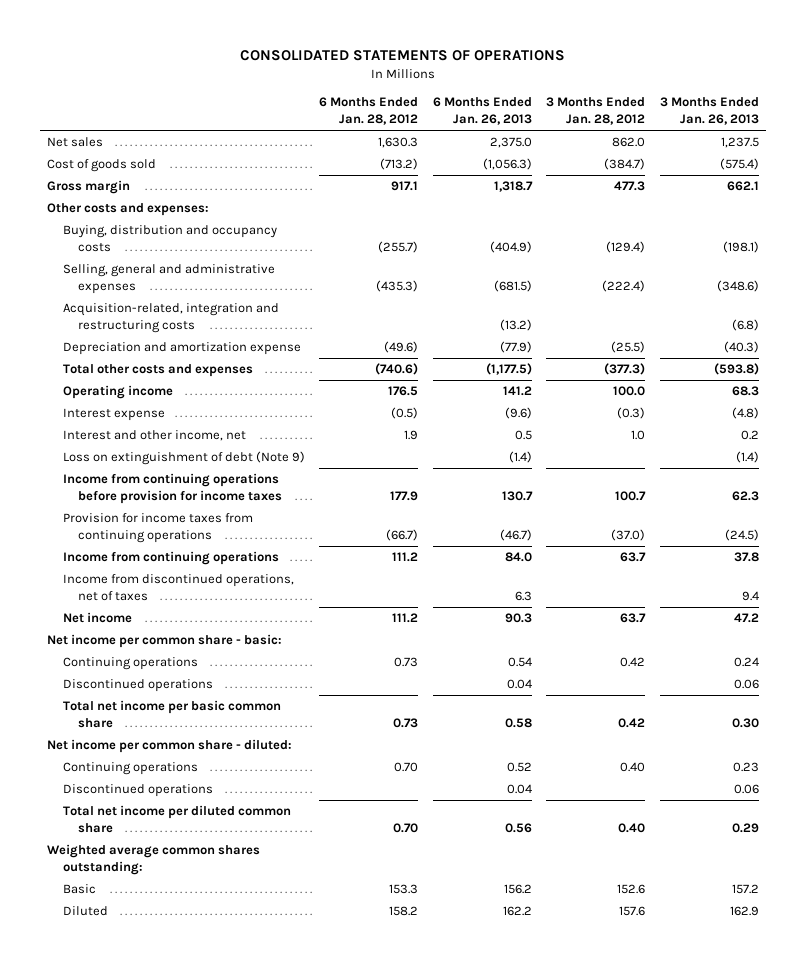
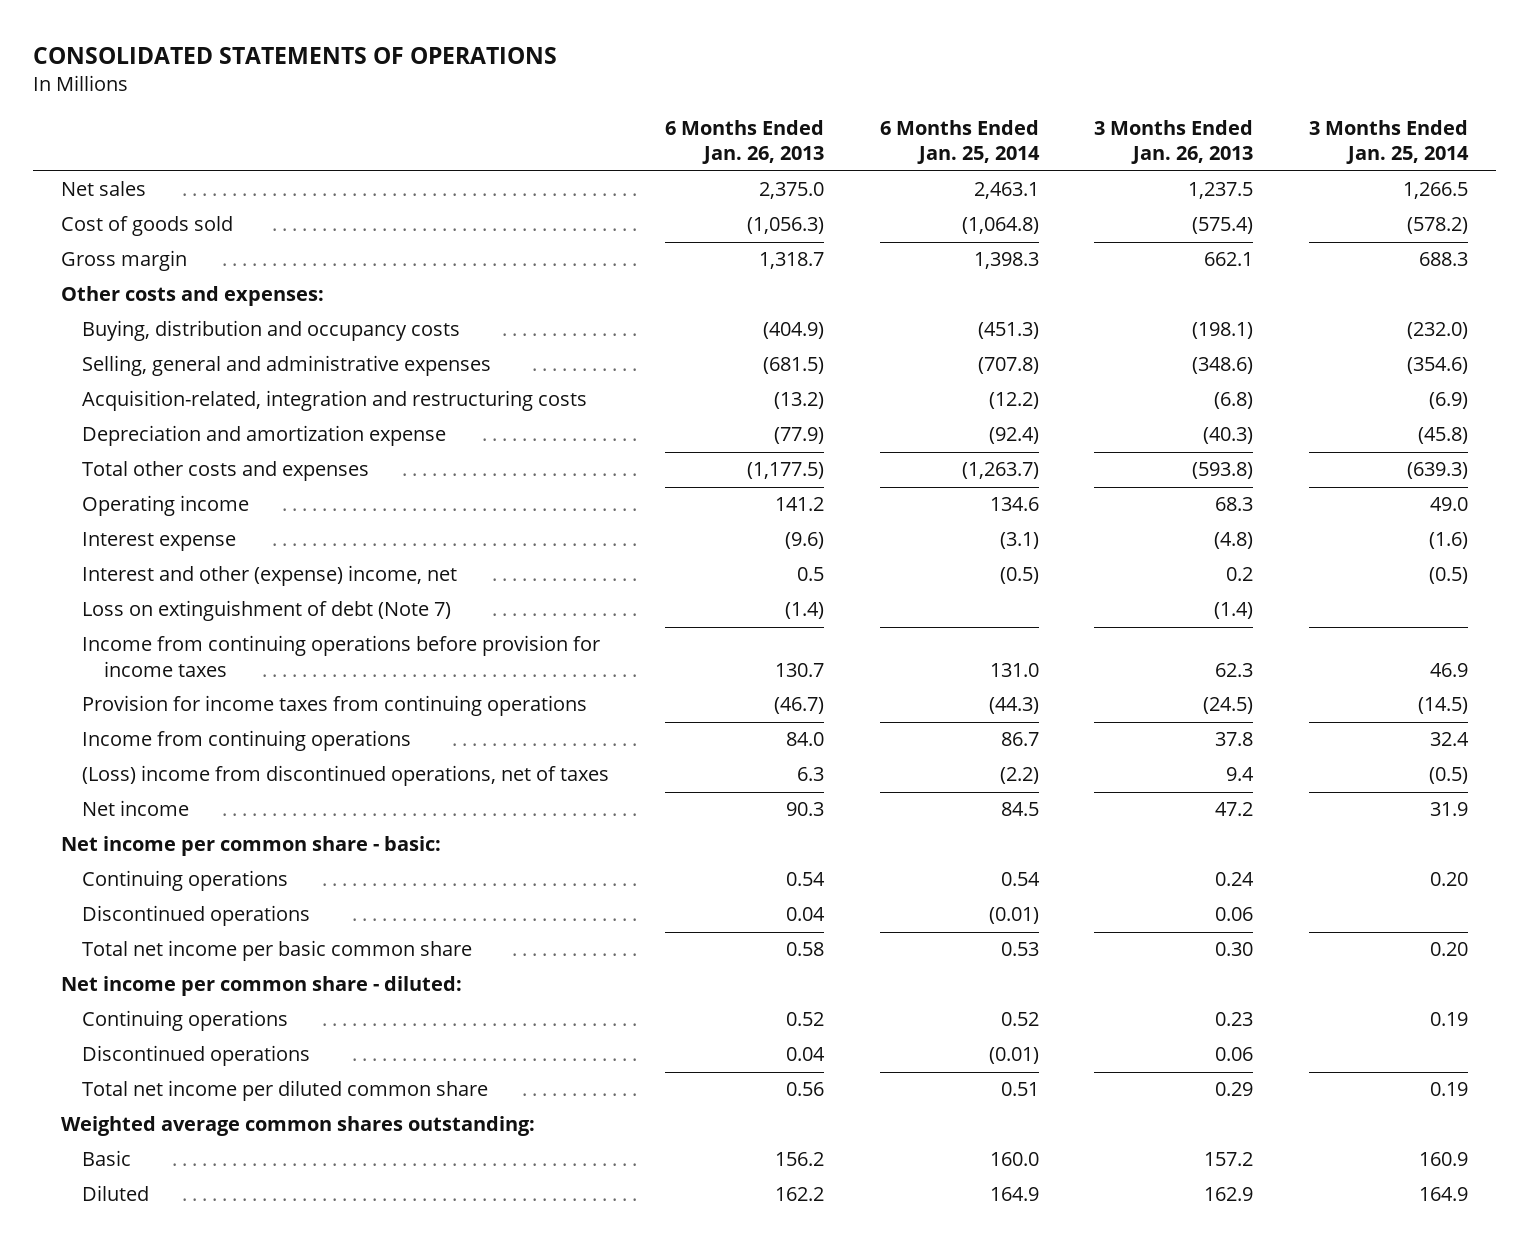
- | 6 Months Ended Jan. 28, 2012 | 6 Months Ended Jan. 26, 2013 | 3 Months Ended Jan. 28, 2012 | 3 Months Ended Jan. 26, 2013
+ | 6 Months Ended Jan. 26, 2013 | 6 Months Ended Jan. 25, 2014 | 3 Months Ended Jan. 26, 2013 | 3 Months Ended Jan. 25, 2014
- Interest and other income, net | 1.9 | 0.5 | 1.0 | 0.2
- Loss on extinguishment of debt (Note 9) | | (1.4) | | (1.4)
+ Interest and other (expense) income, net | 0.5 | (0.5) | 0.2 | (0.5)
+ Loss on extinguishment of debt (Note 7) | (1.4) | | (1.4) |
- Income from discontinued operations, net of taxes | | 6.3 | | 9.4
+ (Loss) income from discontinued operations, net of taxes | 6.3 | (2.2) | 9.4 | (0.5)

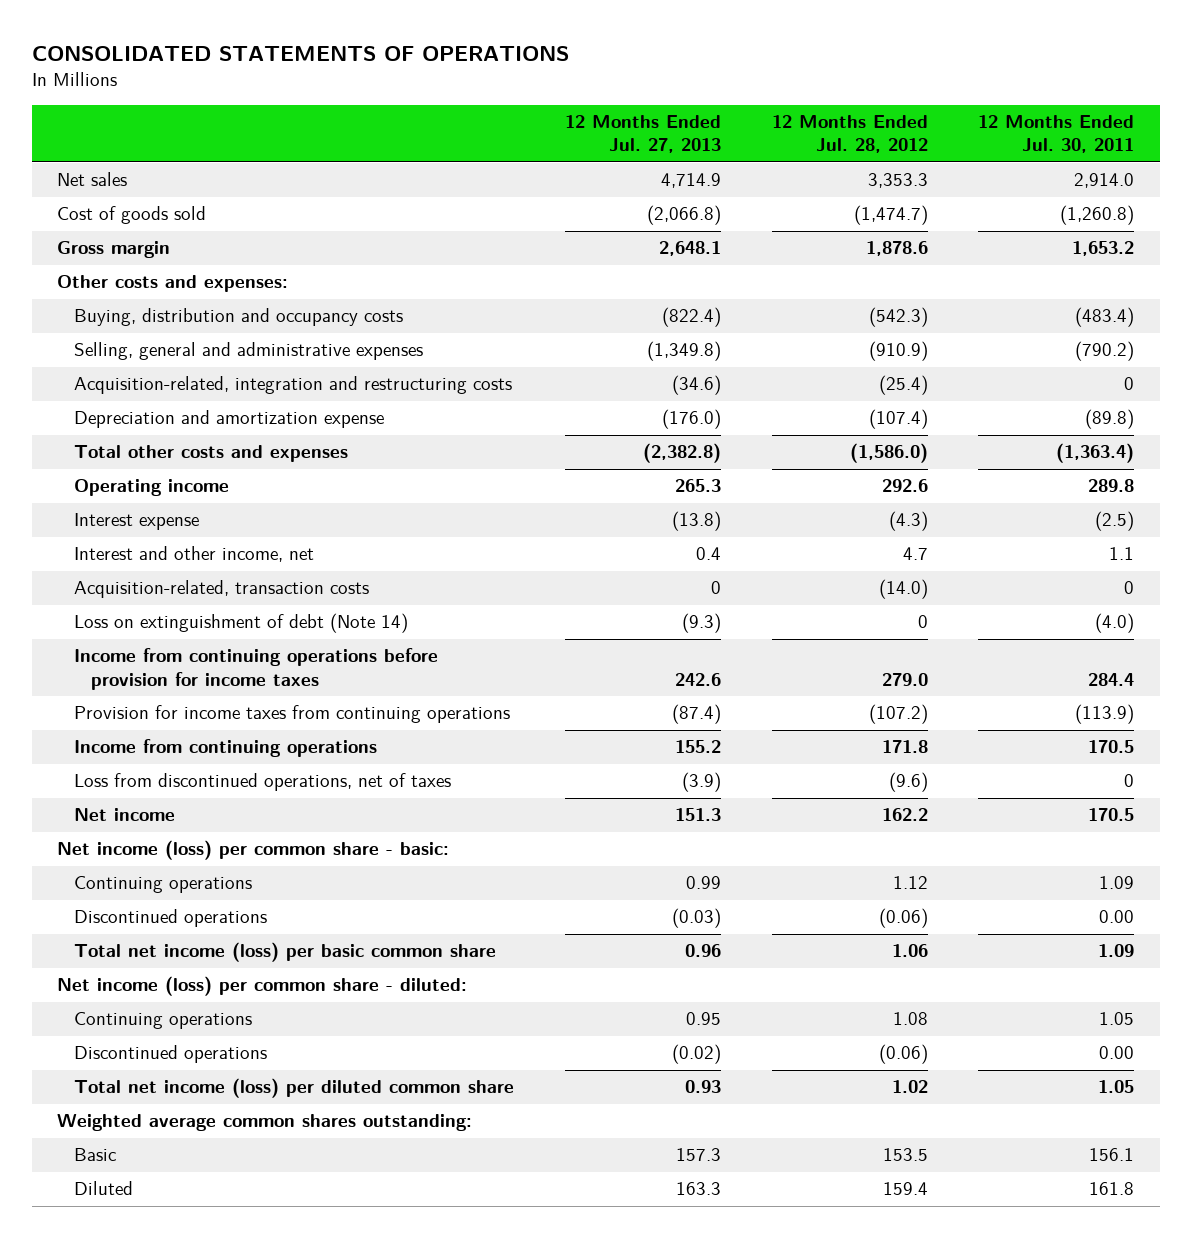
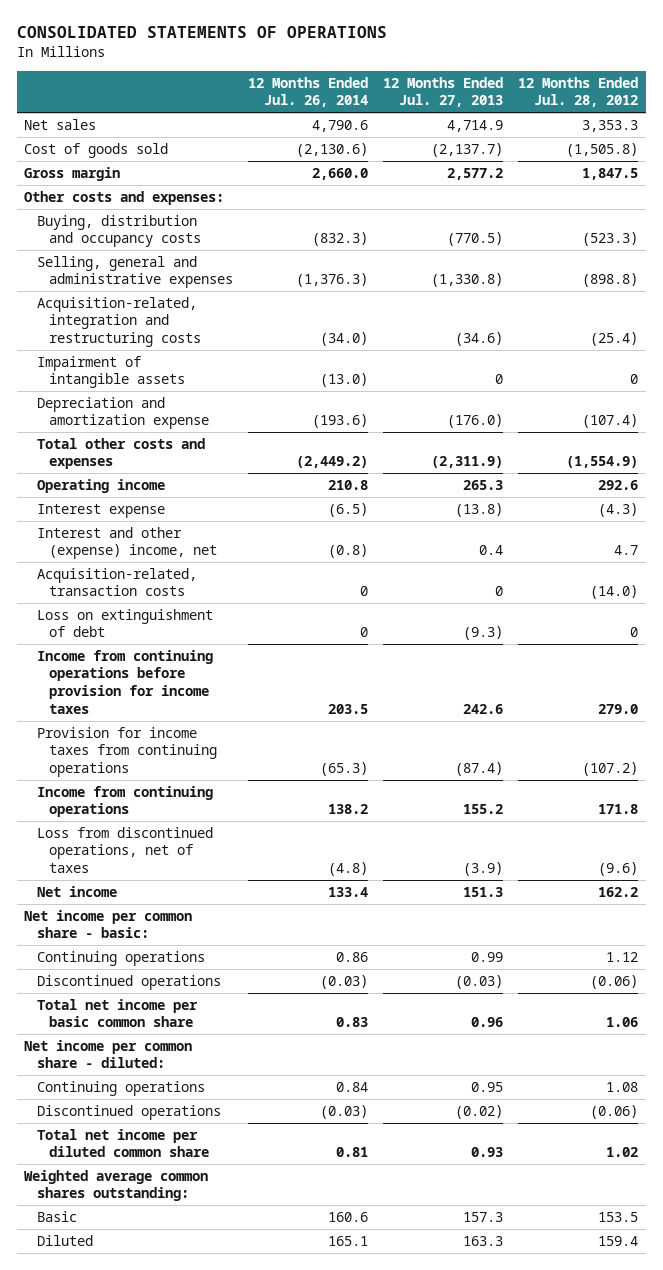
- | 12 Months Ended Jul. 27, 2013 | 12 Months Ended Jul. 28, 2012 | 12 Months Ended Jul. 30, 2011
+ | 12 Months Ended Jul. 26, 2014 | 12 Months Ended Jul. 27, 2013 | 12 Months Ended Jul. 28, 2012
- Cost of goods sold | (2,066.8) | (1,474.7) | (1,260.8)
- Gross margin | 2,648.1 | 1,878.6 | 1,653.2
+ Cost of goods sold | (2,130.6) | (2,137.7) | (1,505.8)
+ Gross margin | 2,660.0 | 2,577.2 | 1,847.5
- Buying, distribution and occupancy costs | (822.4) | (542.3) | (483.4)
- Selling, general and administrative expenses | (1,349.8) | (910.9) | (790.2)
+ Buying, distribution and occupancy costs | (832.3) | (770.5) | (523.3)
+ Selling, general and administrative expenses | (1,376.3) | (1,330.8) | (898.8)
+ Impairment of intangible assets | (13.0) | 0 | 0
- Total other costs and expenses | (2,382.8) | (1,586.0) | (1,363.4)
+ Total other costs and expenses | (2,449.2) | (2,311.9) | (1,554.9)
- Interest and other income, net | 0.4 | 4.7 | 1.1
+ Interest and other (expense) income, net | (0.8) | 0.4 | 4.7
- Loss on extinguishment of debt (Note 14) | (9.3) | 0 | (4.0)
+ Loss on extinguishment of debt | 0 | (9.3) | 0
- Net income (loss) per common share - basic:
+ Net income per common share - basic:
- Total net income (loss) per basic common share | 0.96 | 1.06 | 1.09
- Net income (loss) per common share - diluted:
+ Total net income per basic common share | 0.83 | 0.96 | 1.06
+ Net income per common share - diluted:
- Total net income (loss) per diluted common share | 0.93 | 1.02 | 1.05
+ Total net income per diluted common share | 0.81 | 0.93 | 1.02

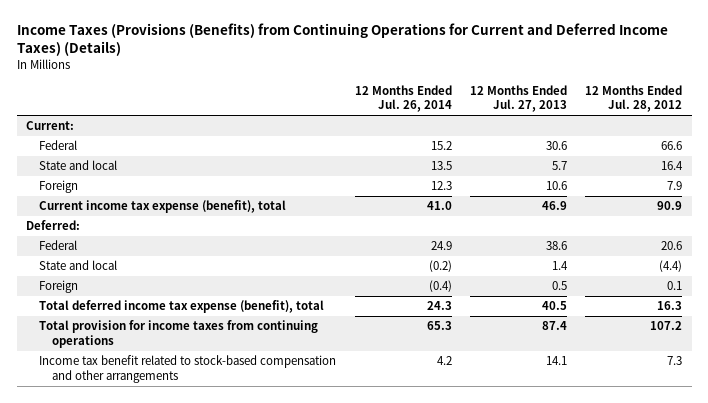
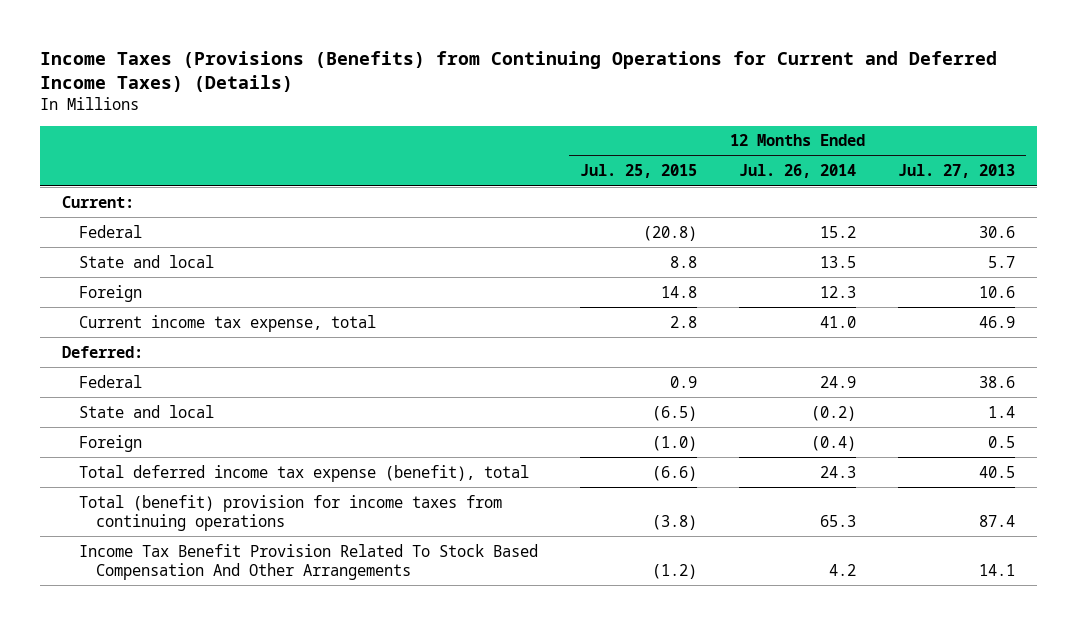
- | 12 Months Ended Jul. 26, 2014 | 12 Months Ended Jul. 27, 2013 | 12 Months Ended Jul. 28, 2012
+ | 12 Months Ended Jul. 25, 2015 | 12 Months Ended Jul. 26, 2014 | 12 Months Ended Jul. 27, 2013
- Current income tax expense (benefit), total | 41.0 | 46.9 | 90.9
+ Current income tax expense, total | 2.8 | 41.0 | 46.9
- Total provision for income taxes from continuing operations | 65.3 | 87.4 | 107.2
- Income tax benefit related to stock-based compensation and other arrangements | 4.2 | 14.1 | 7.3
+ Total (benefit) provision for income taxes from continuing operations | (3.8) | 65.3 | 87.4
+ Income Tax Benefit Provision Related To Stock Based Compensation And Other Arrangements | (1.2) | 4.2 | 14.1

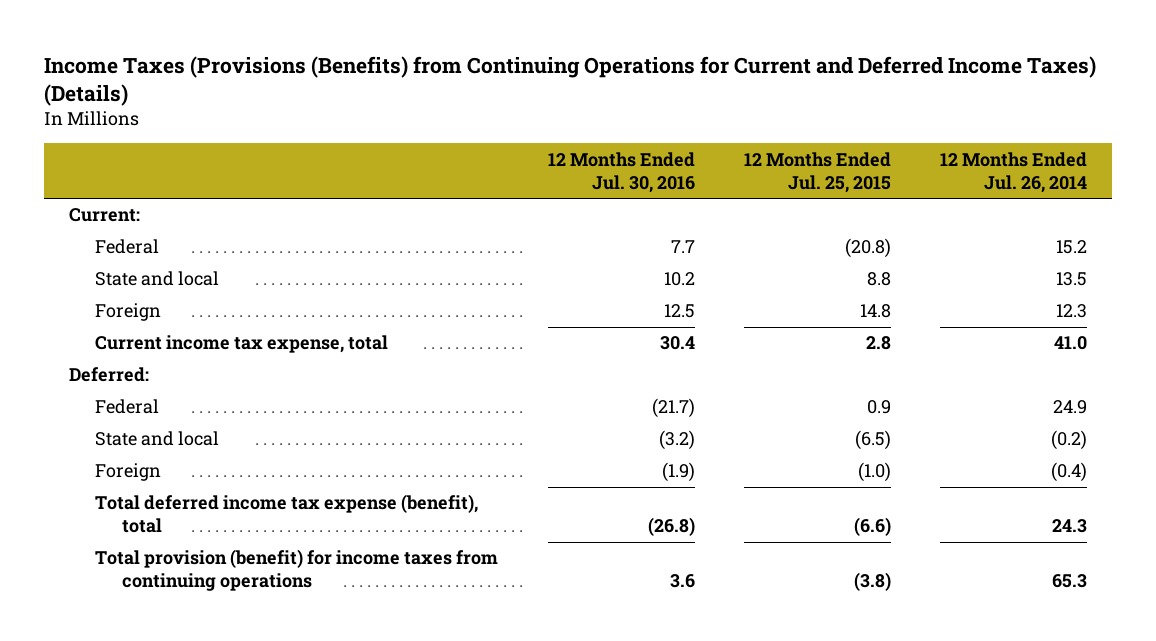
- | 12 Months Ended Jul. 25, 2015 | 12 Months Ended Jul. 26, 2014 | 12 Months Ended Jul. 27, 2013
+ | 12 Months Ended Jul. 30, 2016 | 12 Months Ended Jul. 25, 2015 | 12 Months Ended Jul. 26, 2014
- Total (benefit) provision for income taxes from continuing operations | (3.8) | 65.3 | 87.4
- Income Tax Benefit Provision Related To Stock Based Compensation And Other Arrangements | (1.2) | 4.2 | 14.1
+ Total provision (benefit) for income taxes from continuing operations | 3.6 | (3.8) | 65.3

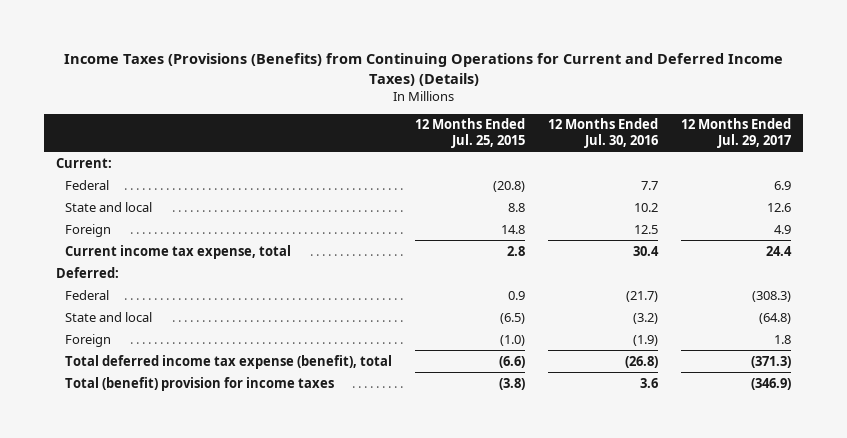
- | 12 Months Ended Jul. 30, 2016 | 12 Months Ended Jul. 25, 2015 | 12 Months Ended Jul. 26, 2014
+ | 12 Months Ended Jul. 25, 2015 | 12 Months Ended Jul. 30, 2016 | 12 Months Ended Jul. 29, 2017
- Total provision (benefit) for income taxes from continuing operations | 3.6 | (3.8) | 65.3
+ Total (benefit) provision for income taxes | (3.8) | 3.6 | (346.9)

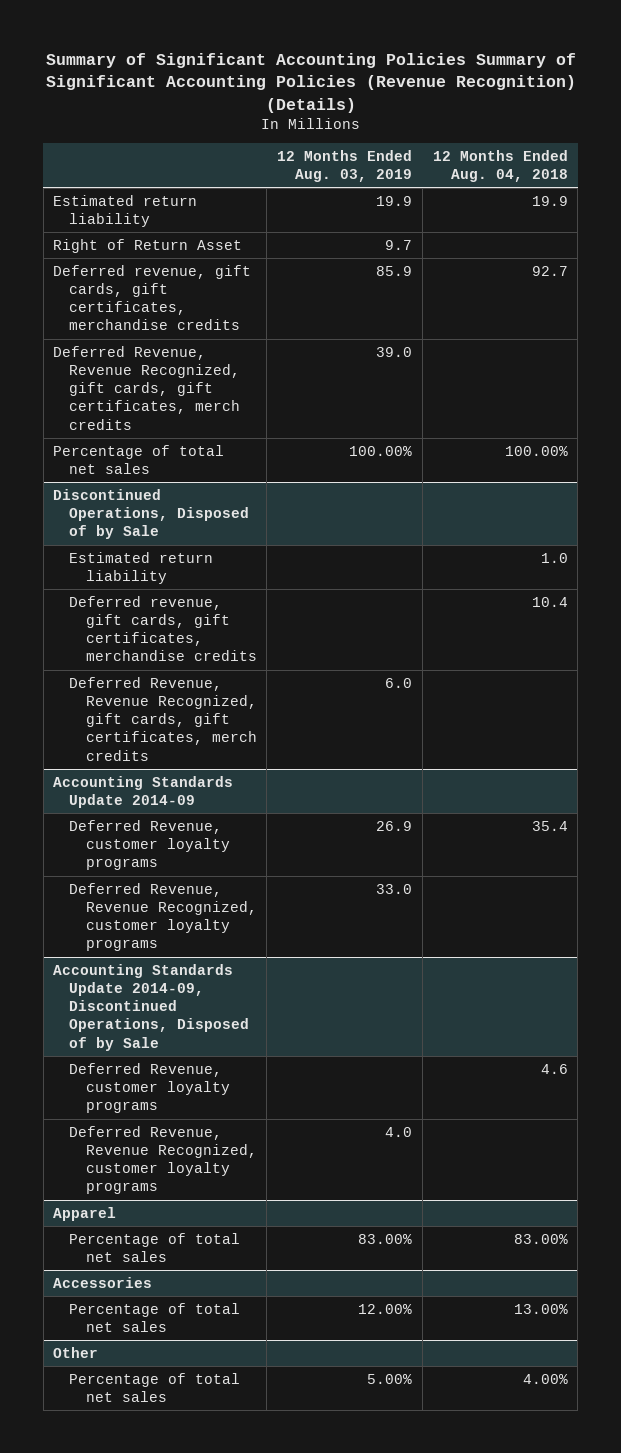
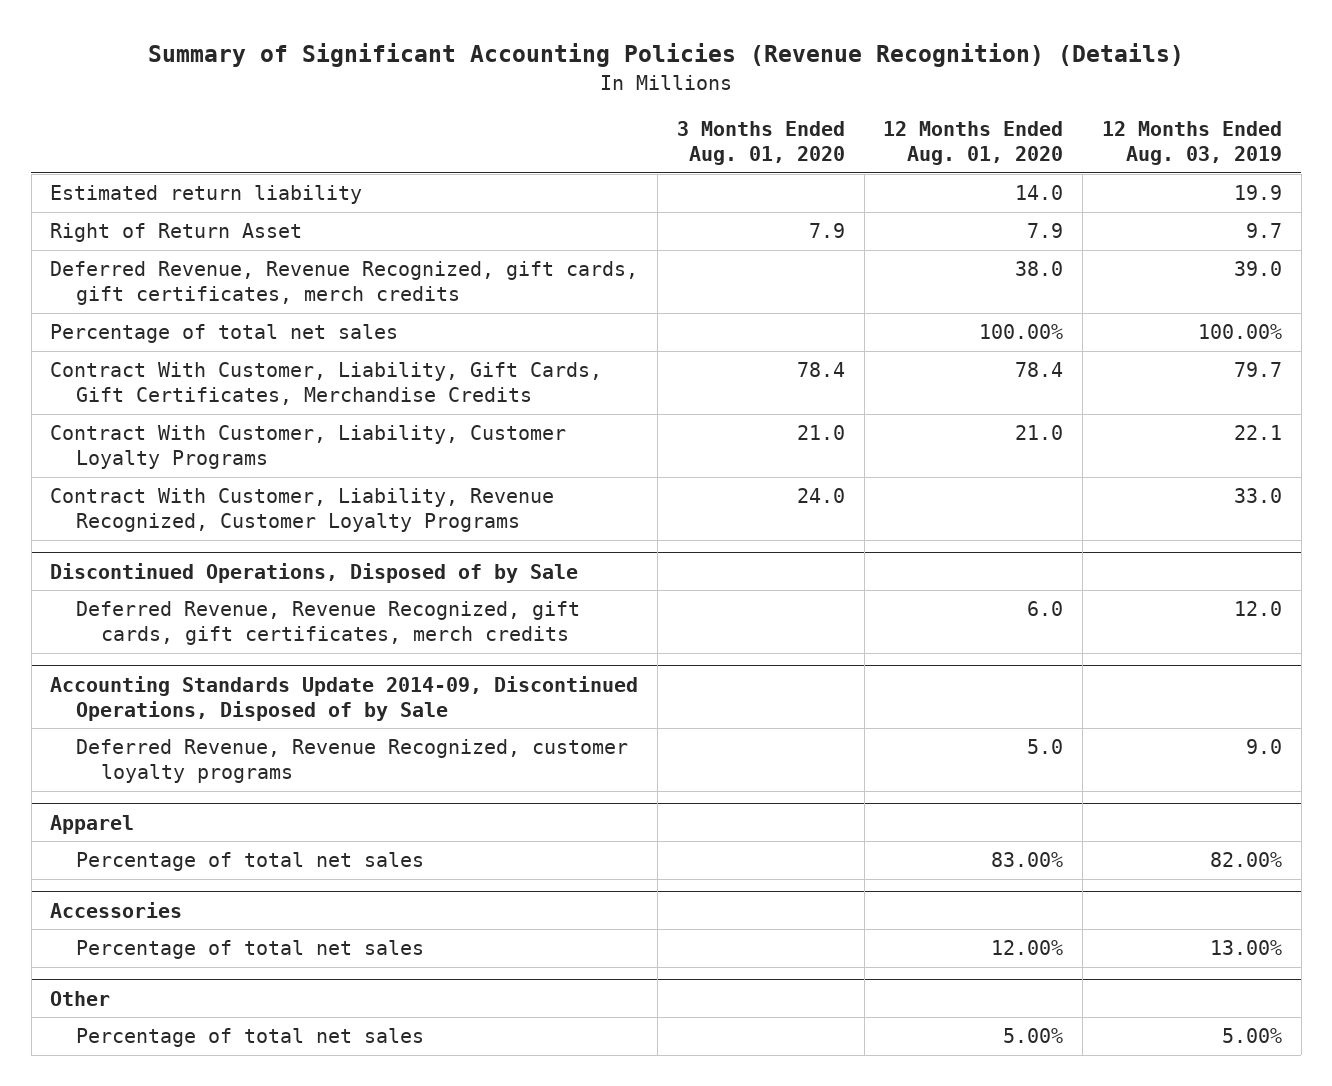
- Summary of Significant Accounting Policies Summary of Significant Accounting Policies (Revenue Recognition) (Details)
+ Summary of Significant Accounting Policies (Revenue Recognition) (Details)
- | 12 Months Ended Aug. 03, 2019 | 12 Months Ended Aug. 04, 2018
+ | 3 Months Ended Aug. 01, 2020 | 12 Months Ended Aug. 01, 2020 | 12 Months Ended Aug. 03, 2019
- Deferred revenue, gift cards, gift certificates, merchandise credits | 85.9 | 92.7
+ Contract With Customer, Liability, Gift Cards, Gift Certificates, Merchandise Credits | 78.4 | 78.4 | 79.7
+ Contract With Customer, Liability, Customer Loyalty Programs | 21.0 | 21.0 | 22.1
+ Contract With Customer, Liability, Revenue Recognized, Customer Loyalty Programs | 24.0 | | 33.0
@ Discontinued Operations, Disposed of by Sale
- Estimated return liability | | 1.0
- Deferred revenue, gift cards, gift certificates, merchandise credits | | 10.4
- Deferred Revenue, Revenue Recognized, gift cards, gift certificates, merch credits | 6.0 |
- Accounting Standards Update 2014-09
- Deferred Revenue, customer loyalty programs | 26.9 | 35.4
- Deferred Revenue, Revenue Recognized, customer loyalty programs | 33.0 |
@ Discontinued Operations, Disposed of by Sale
+ Deferred Revenue, Revenue Recognized, gift cards, gift certificates, merch credits | | 6.0 | 12.0
@ Accounting Standards Update 2014-09, Discontinued Operations, Disposed of by Sale
- Deferred Revenue, customer loyalty programs | | 4.6
- Deferred Revenue, Revenue Recognized, customer loyalty programs | 4.0 |
+ Deferred Revenue, Revenue Recognized, customer loyalty programs | | 5.0 | 9.0
@ Apparel
- Percentage of total net sales | 83.00% | 83.00%
+ Percentage of total net sales | | 83.00% | 82.00%
@ Accessories
- Percentage of total net sales | 12.00% | 13.00%
+ Percentage of total net sales | | 12.00% | 13.00%

